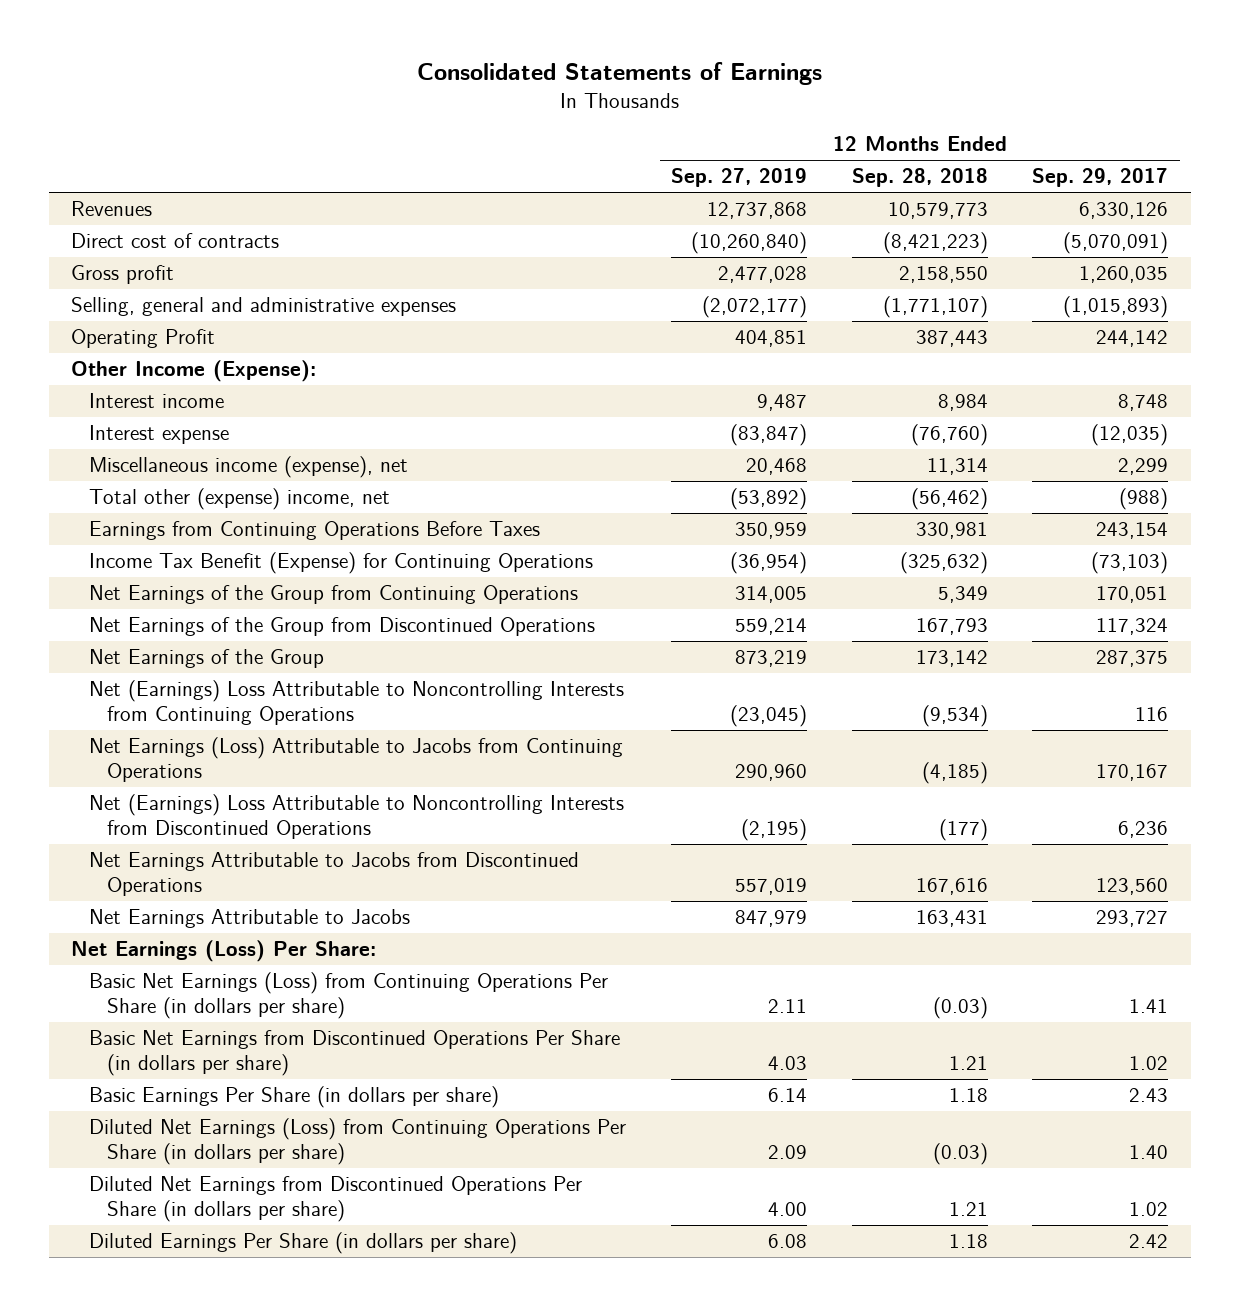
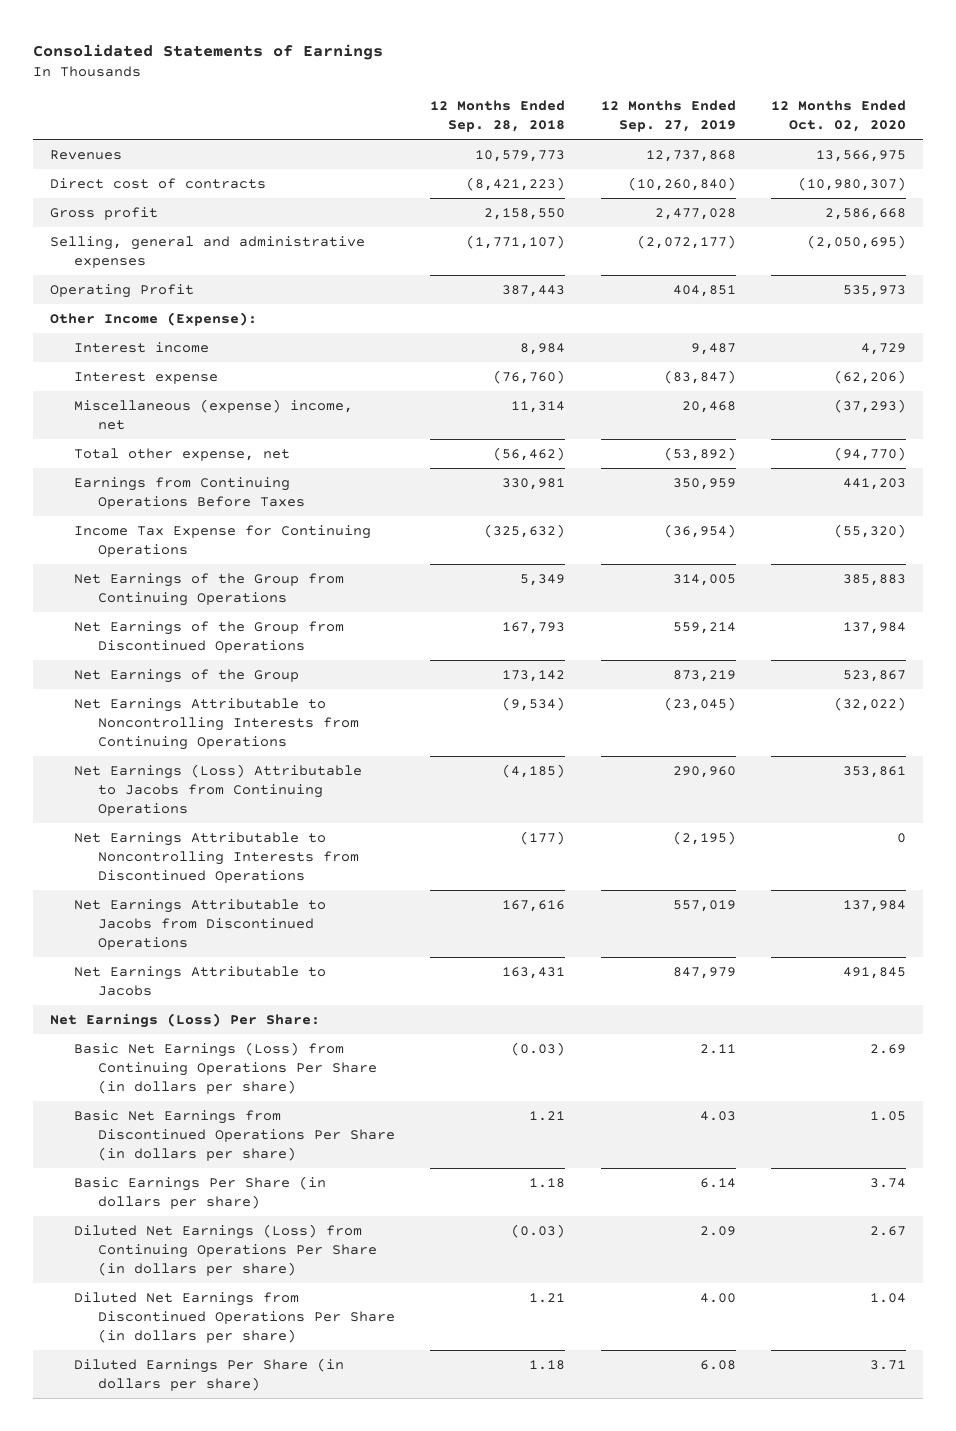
- | 12 Months Ended Sep. 27, 2019 | 12 Months Ended Sep. 28, 2018 | 12 Months Ended Sep. 29, 2017
+ | 12 Months Ended Sep. 28, 2018 | 12 Months Ended Sep. 27, 2019 | 12 Months Ended Oct. 02, 2020
- Miscellaneous income (expense), net | 20,468 | 11,314 | 2,299
- Total other (expense) income, net | (53,892) | (56,462) | (988)
+ Miscellaneous (expense) income, net | 11,314 | 20,468 | (37,293)
+ Total other expense, net | (56,462) | (53,892) | (94,770)
- Income Tax Benefit (Expense) for Continuing Operations | (36,954) | (325,632) | (73,103)
+ Income Tax Expense for Continuing Operations | (325,632) | (36,954) | (55,320)
- Net (Earnings) Loss Attributable to Noncontrolling Interests from Continuing Operations | (23,045) | (9,534) | 116
+ Net Earnings Attributable to Noncontrolling Interests from Continuing Operations | (9,534) | (23,045) | (32,022)
- Net (Earnings) Loss Attributable to Noncontrolling Interests from Discontinued Operations | (2,195) | (177) | 6,236
+ Net Earnings Attributable to Noncontrolling Interests from Discontinued Operations | (177) | (2,195) | 0

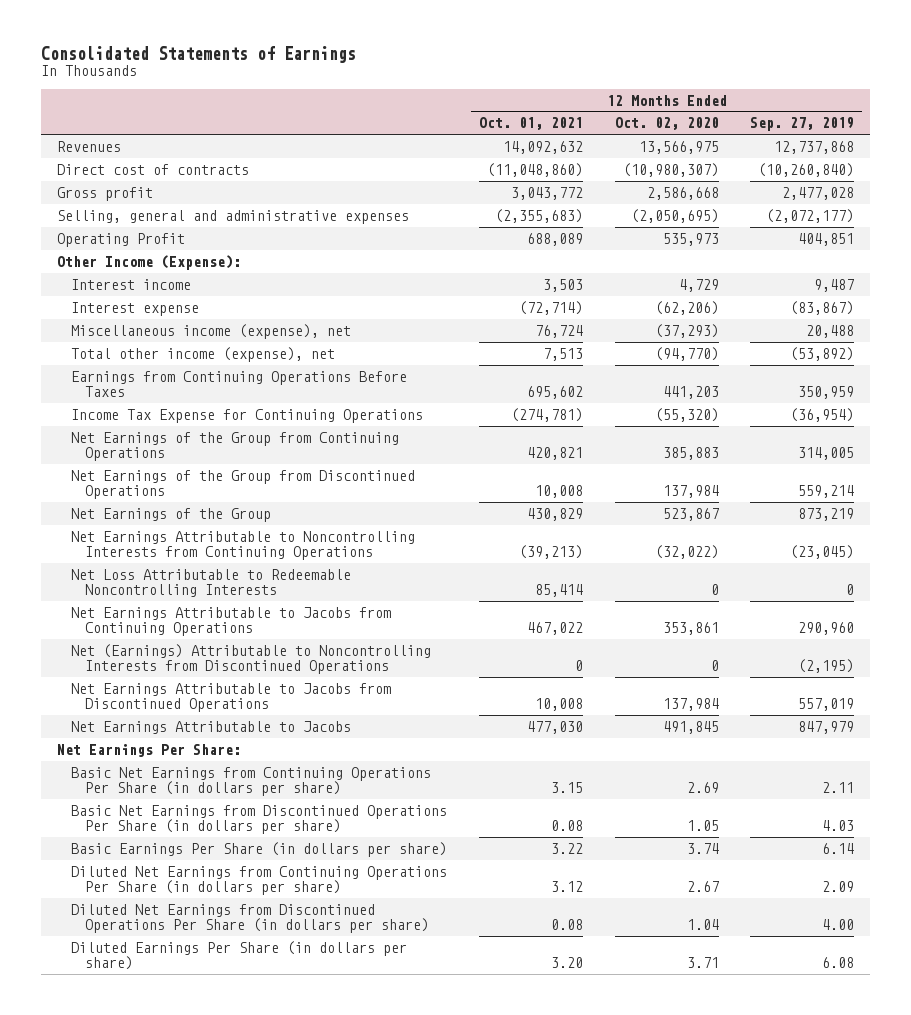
- | 12 Months Ended Sep. 28, 2018 | 12 Months Ended Sep. 27, 2019 | 12 Months Ended Oct. 02, 2020
+ | 12 Months Ended Oct. 01, 2021 | 12 Months Ended Oct. 02, 2020 | 12 Months Ended Sep. 27, 2019
- Interest expense | (76,760) | (83,847) | (62,206)
- Miscellaneous (expense) income, net | 11,314 | 20,468 | (37,293)
- Total other expense, net | (56,462) | (53,892) | (94,770)
+ Interest expense | (72,714) | (62,206) | (83,867)
+ Miscellaneous income (expense), net | 76,724 | (37,293) | 20,488
+ Total other income (expense), net | 7,513 | (94,770) | (53,892)
- Net Earnings (Loss) Attributable to Jacobs from Continuing Operations | (4,185) | 290,960 | 353,861
- Net Earnings Attributable to Noncontrolling Interests from Discontinued Operations | (177) | (2,195) | 0
+ Net Loss Attributable to Redeemable Noncontrolling Interests | 85,414 | 0 | 0
+ Net Earnings Attributable to Jacobs from Continuing Operations | 467,022 | 353,861 | 290,960
+ Net (Earnings) Attributable to Noncontrolling Interests from Discontinued Operations | 0 | 0 | (2,195)
- Net Earnings (Loss) Per Share:
- Basic Net Earnings (Loss) from Continuing Operations Per Share (in dollars per share) | (0.03) | 2.11 | 2.69
+ Net Earnings Per Share:
+ Basic Net Earnings from Continuing Operations Per Share (in dollars per share) | 3.15 | 2.69 | 2.11
- Diluted Net Earnings (Loss) from Continuing Operations Per Share (in dollars per share) | (0.03) | 2.09 | 2.67
+ Diluted Net Earnings from Continuing Operations Per Share (in dollars per share) | 3.12 | 2.67 | 2.09

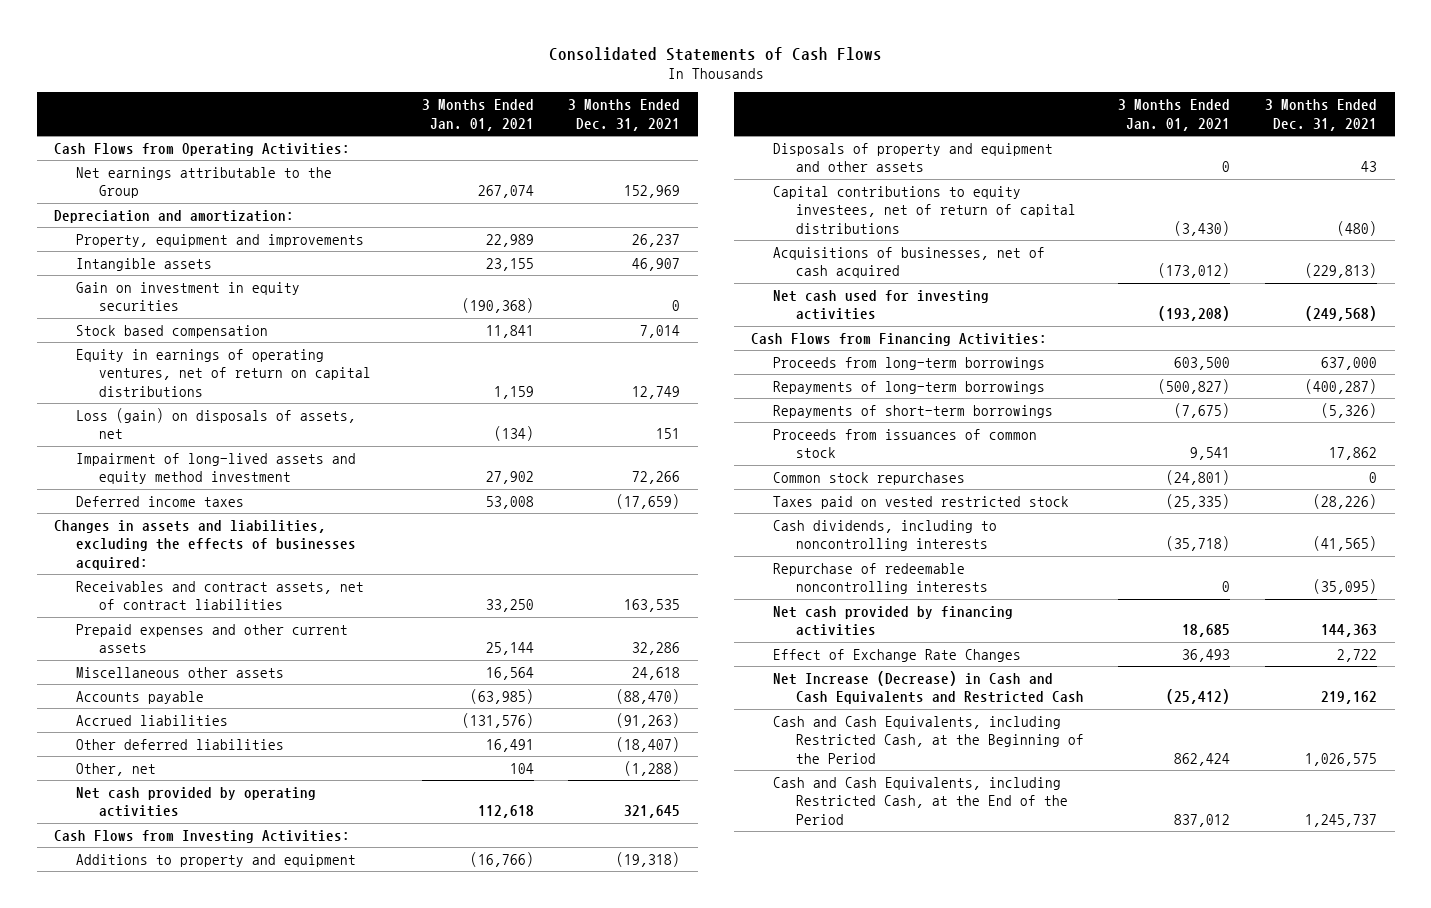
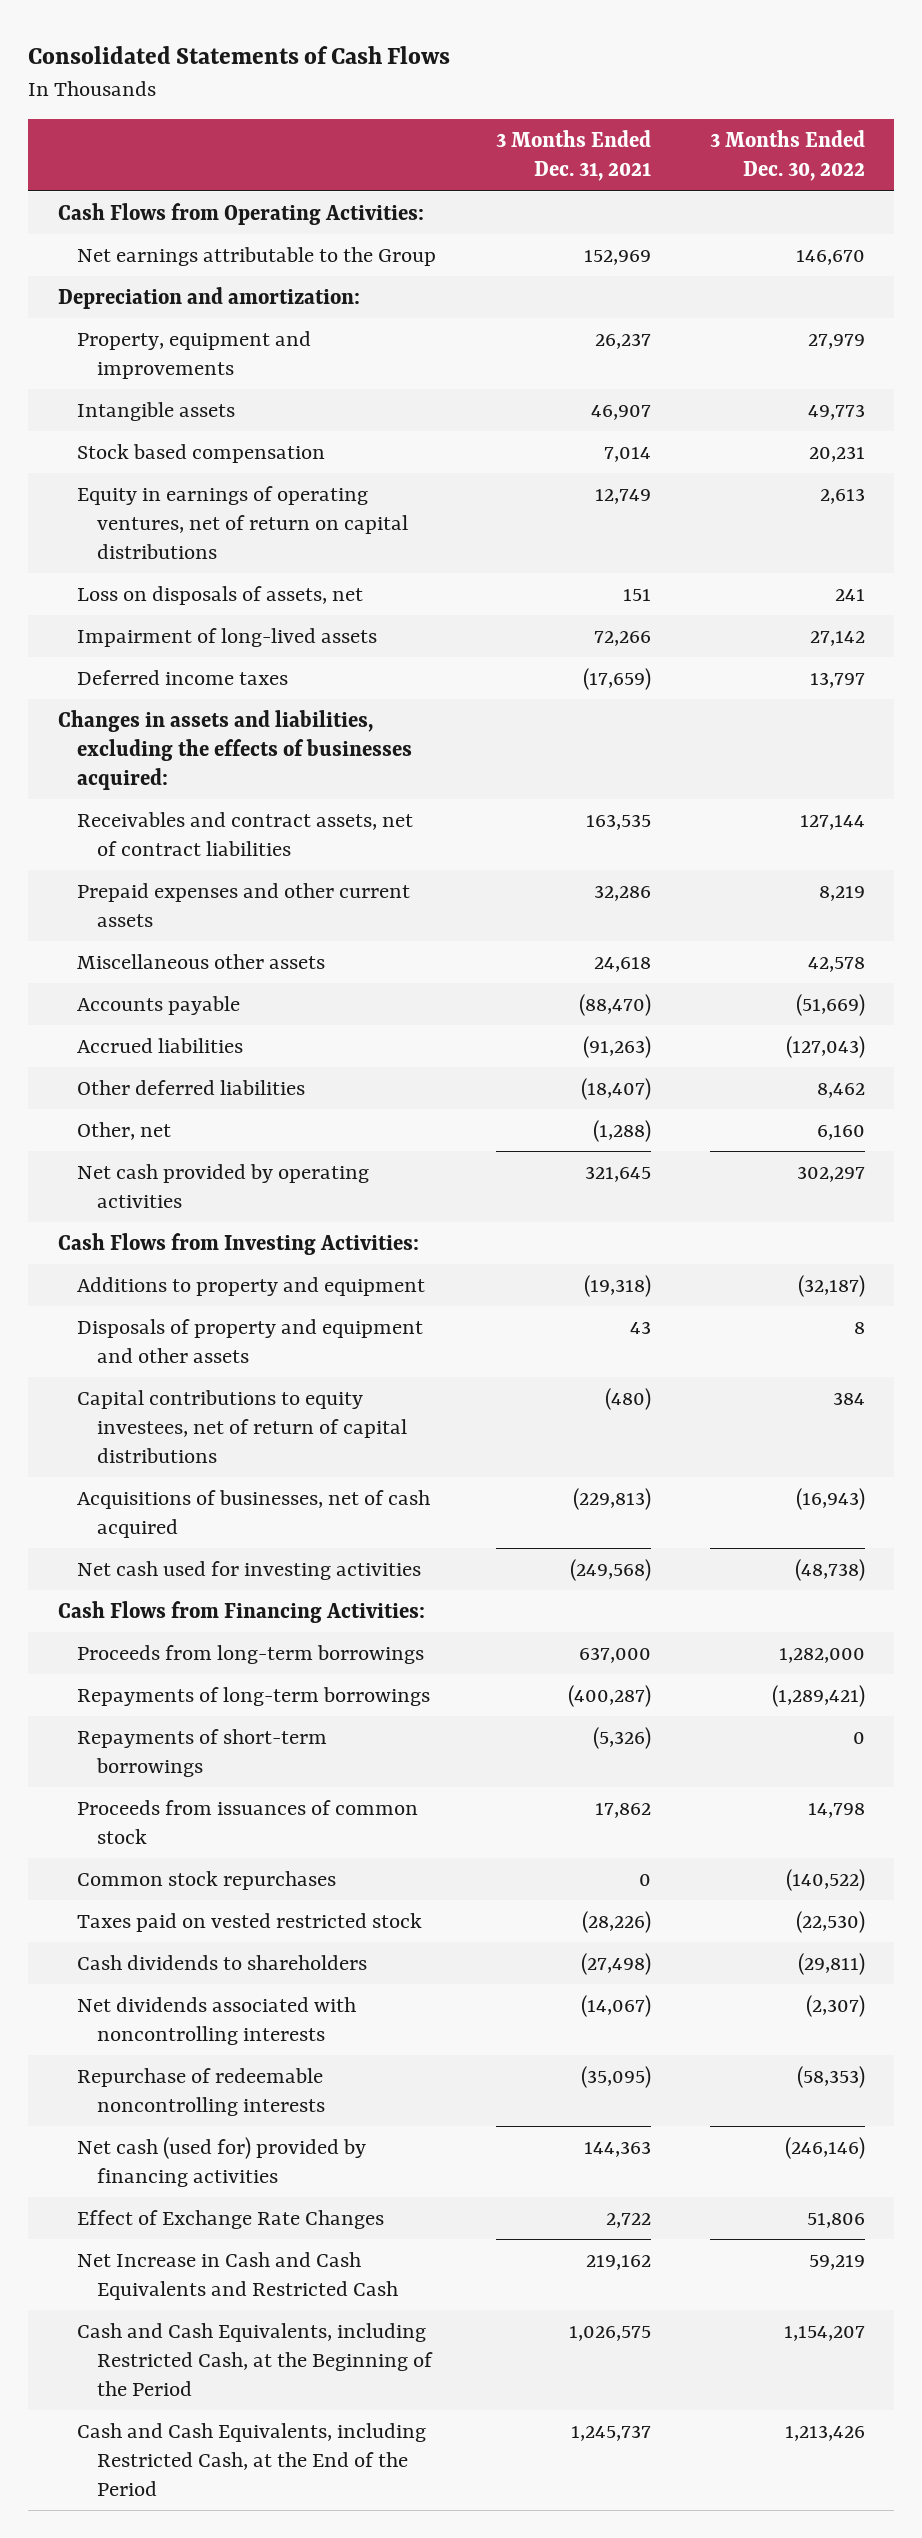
- | 3 Months Ended Jan. 01, 2021 | 3 Months Ended Dec. 31, 2021
+ | 3 Months Ended Dec. 31, 2021 | 3 Months Ended Dec. 30, 2022
- Gain on investment in equity securities | (190,368) | 0
- Loss (gain) on disposals of assets, net | (134) | 151
- Impairment of long-lived assets and equity method investment | 27,902 | 72,266
+ Loss on disposals of assets, net | 151 | 241
+ Impairment of long-lived assets | 72,266 | 27,142
- Cash dividends, including to noncontrolling interests | (35,718) | (41,565)
+ Cash dividends to shareholders | (27,498) | (29,811)
+ Net dividends associated with noncontrolling interests | (14,067) | (2,307)
- Net cash provided by financing activities | 18,685 | 144,363
+ Net cash (used for) provided by financing activities | 144,363 | (246,146)
- Net Increase (Decrease) in Cash and Cash Equivalents and Restricted Cash | (25,412) | 219,162
+ Net Increase in Cash and Cash Equivalents and Restricted Cash | 219,162 | 59,219

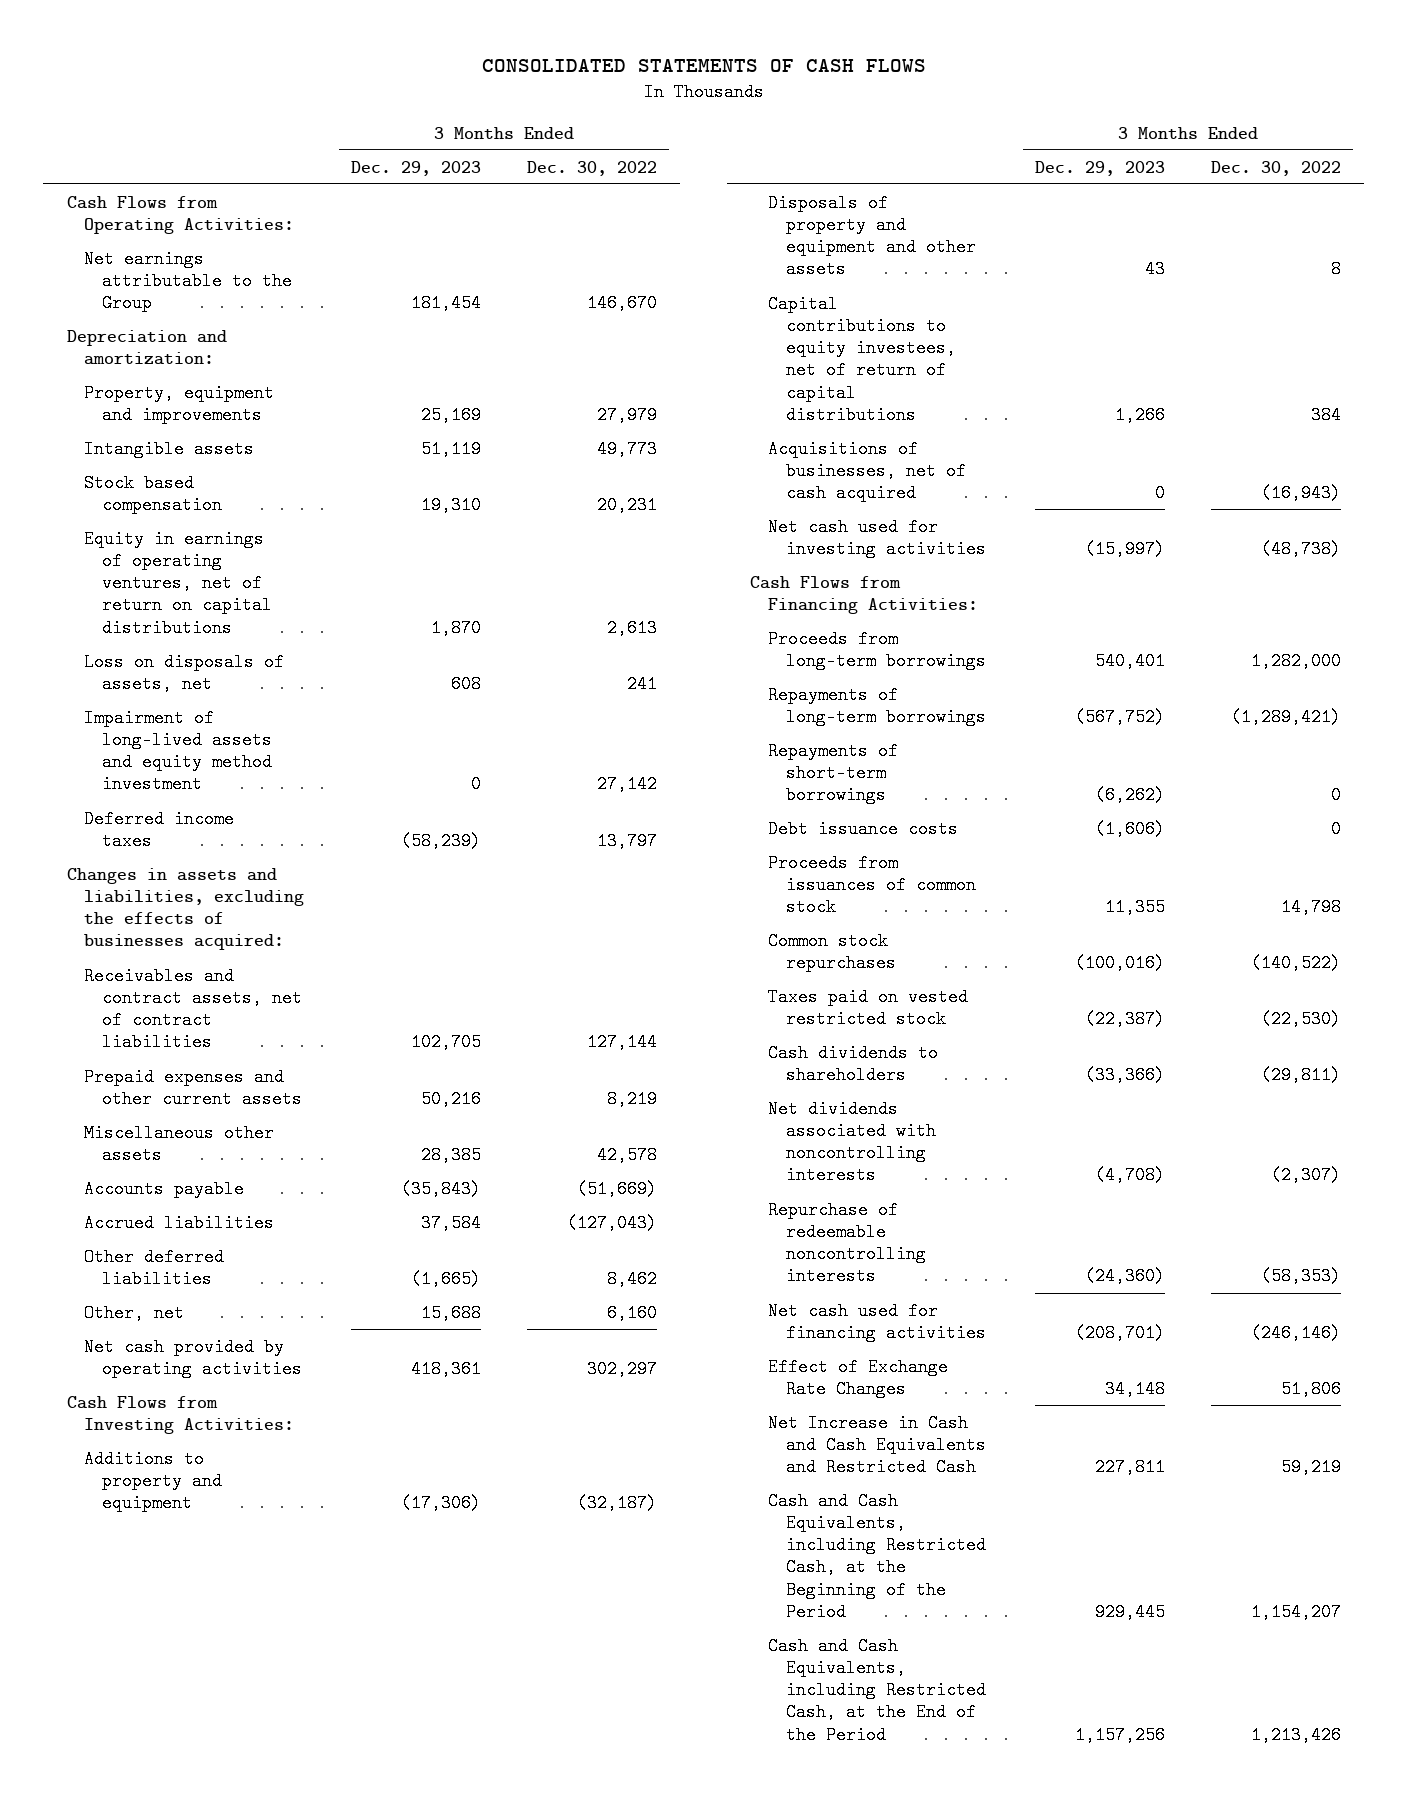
- Consolidated Statements of Cash Flows
+ CONSOLIDATED STATEMENTS OF CASH FLOWS
- | 3 Months Ended Dec. 31, 2021 | 3 Months Ended Dec. 30, 2022
+ | 3 Months Ended Dec. 29, 2023 | 3 Months Ended Dec. 30, 2022
- Impairment of long-lived assets | 72,266 | 27,142
+ Impairment of long-lived assets and equity method investment | 0 | 27,142
+ Debt issuance costs | (1,606) | 0
- Net cash (used for) provided by financing activities | 144,363 | (246,146)
+ Net cash used for financing activities | (208,701) | (246,146)

